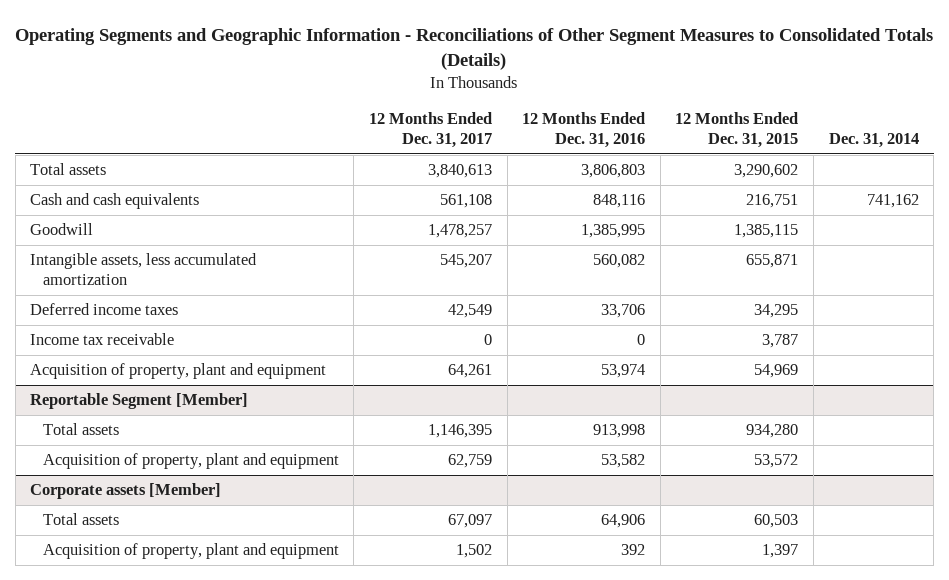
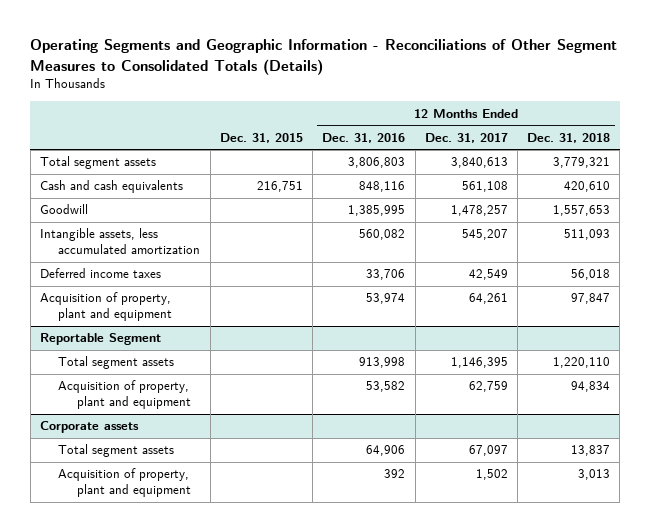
- | 12 Months Ended Dec. 31, 2017 | 12 Months Ended Dec. 31, 2016 | 12 Months Ended Dec. 31, 2015 | Dec. 31, 2014
+ | Dec. 31, 2015 | 12 Months Ended Dec. 31, 2016 | 12 Months Ended Dec. 31, 2017 | 12 Months Ended Dec. 31, 2018
- Total assets | 3,840,613 | 3,806,803 | 3,290,602 |
+ Total segment assets | | 3,806,803 | 3,840,613 | 3,779,321
- Income tax receivable | 0 | 0 | 3,787 |
- Reportable Segment [Member]
- Total assets | 1,146,395 | 913,998 | 934,280 |
+ Reportable Segment
+ Total segment assets | | 913,998 | 1,146,395 | 1,220,110
- Corporate assets [Member]
- Total assets | 67,097 | 64,906 | 60,503 |
+ Corporate assets
+ Total segment assets | | 64,906 | 67,097 | 13,837

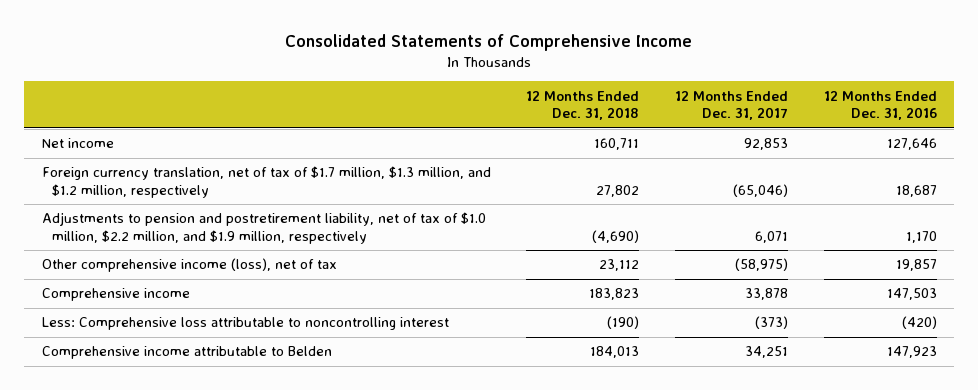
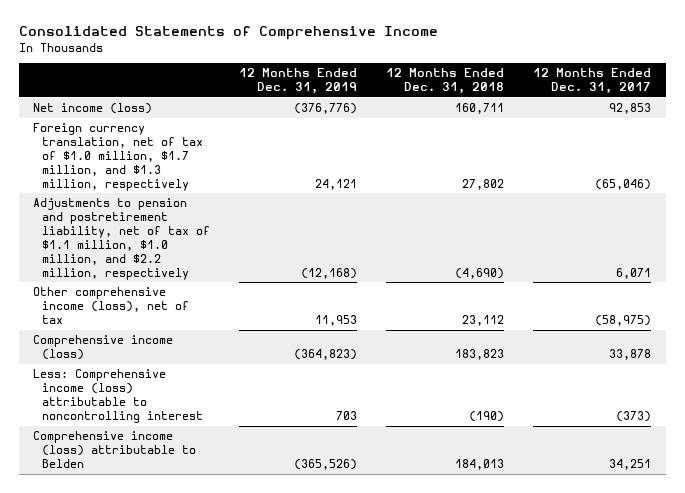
- | 12 Months Ended Dec. 31, 2018 | 12 Months Ended Dec. 31, 2017 | 12 Months Ended Dec. 31, 2016
+ | 12 Months Ended Dec. 31, 2019 | 12 Months Ended Dec. 31, 2018 | 12 Months Ended Dec. 31, 2017
- Net income | 160,711 | 92,853 | 127,646
- Foreign currency translation, net of tax of $1.7 million, $1.3 million, and $1.2 million, respectively | 27,802 | (65,046) | 18,687
- Adjustments to pension and postretirement liability, net of tax of $1.0 million, $2.2 million, and $1.9 million, respectively | (4,690) | 6,071 | 1,170
+ Net income (loss) | (376,776) | 160,711 | 92,853
+ Foreign currency translation, net of tax of $1.0 million, $1.7 million, and $1.3 million, respectively | 24,121 | 27,802 | (65,046)
+ Adjustments to pension and postretirement liability, net of tax of $1.1 million, $1.0 million, and $2.2 million, respectively | (12,168) | (4,690) | 6,071
- Comprehensive income | 183,823 | 33,878 | 147,503
- Less: Comprehensive loss attributable to noncontrolling interest | (190) | (373) | (420)
- Comprehensive income attributable to Belden | 184,013 | 34,251 | 147,923
+ Comprehensive income (loss) | (364,823) | 183,823 | 33,878
+ Less: Comprehensive income (loss) attributable to noncontrolling interest | 703 | (190) | (373)
+ Comprehensive income (loss) attributable to Belden | (365,526) | 184,013 | 34,251

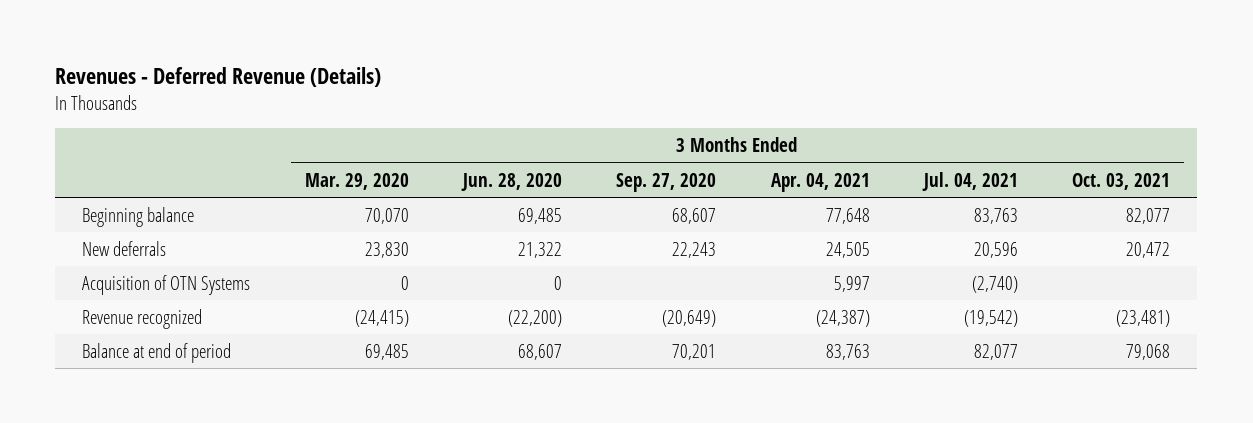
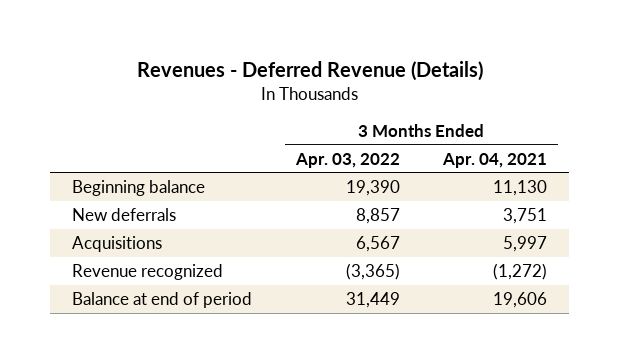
- | 3 Months Ended Mar. 29, 2020 | 3 Months Ended Jun. 28, 2020 | 3 Months Ended Sep. 27, 2020 | 3 Months Ended Apr. 04, 2021 | 3 Months Ended Jul. 04, 2021 | 3 Months Ended Oct. 03, 2021
+ | 3 Months Ended Apr. 03, 2022 | 3 Months Ended Apr. 04, 2021
- Beginning balance | 70,070 | 69,485 | 68,607 | 77,648 | 83,763 | 82,077
- New deferrals | 23,830 | 21,322 | 22,243 | 24,505 | 20,596 | 20,472
- Acquisition of OTN Systems | 0 | 0 | | 5,997 | (2,740) |
- Revenue recognized | (24,415) | (22,200) | (20,649) | (24,387) | (19,542) | (23,481)
- Balance at end of period | 69,485 | 68,607 | 70,201 | 83,763 | 82,077 | 79,068
+ Beginning balance | 19,390 | 11,130
+ New deferrals | 8,857 | 3,751
+ Acquisitions | 6,567 | 5,997
+ Revenue recognized | (3,365) | (1,272)
+ Balance at end of period | 31,449 | 19,606

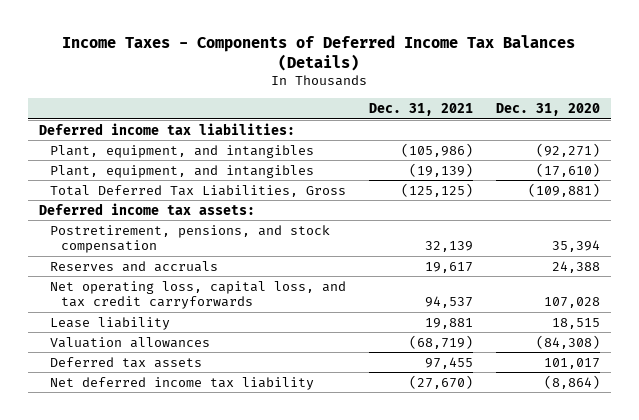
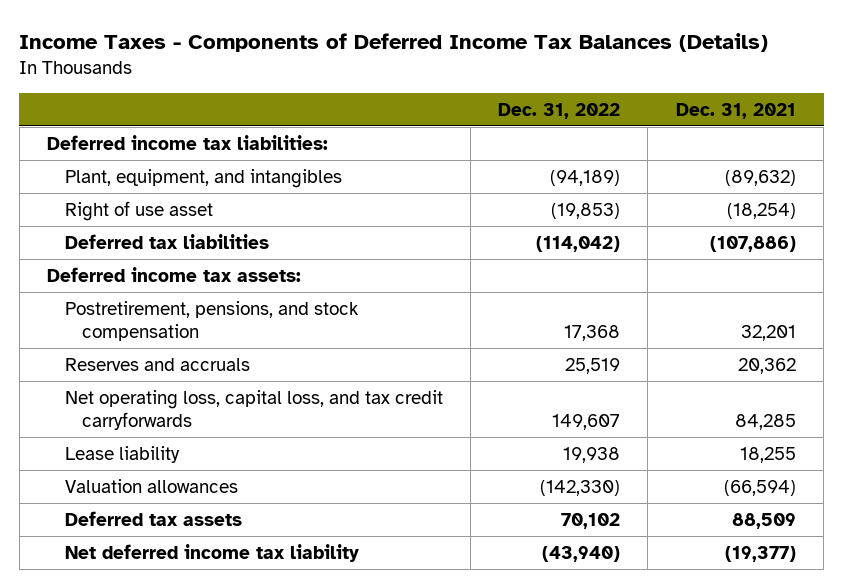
- | Dec. 31, 2021 | Dec. 31, 2020
+ | Dec. 31, 2022 | Dec. 31, 2021
- Plant, equipment, and intangibles | (105,986) | (92,271)
- Plant, equipment, and intangibles | (19,139) | (17,610)
- Total Deferred Tax Liabilities, Gross | (125,125) | (109,881)
+ Plant, equipment, and intangibles | (94,189) | (89,632)
+ Right of use asset | (19,853) | (18,254)
+ Deferred tax liabilities | (114,042) | (107,886)
- Postretirement, pensions, and stock compensation | 32,139 | 35,394
- Reserves and accruals | 19,617 | 24,388
- Net operating loss, capital loss, and tax credit carryforwards | 94,537 | 107,028
- Lease liability | 19,881 | 18,515
- Valuation allowances | (68,719) | (84,308)
- Deferred tax assets | 97,455 | 101,017
- Net deferred income tax liability | (27,670) | (8,864)
+ Postretirement, pensions, and stock compensation | 17,368 | 32,201
+ Reserves and accruals | 25,519 | 20,362
+ Net operating loss, capital loss, and tax credit carryforwards | 149,607 | 84,285
+ Lease liability | 19,938 | 18,255
+ Valuation allowances | (142,330) | (66,594)
+ Deferred tax assets | 70,102 | 88,509
+ Net deferred income tax liability | (43,940) | (19,377)

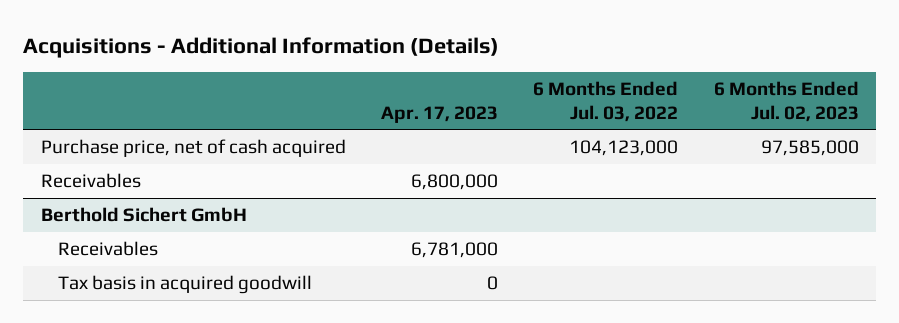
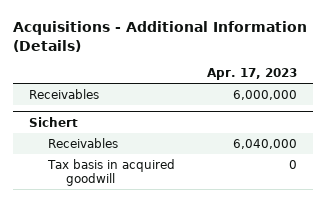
- | Apr. 17, 2023 | 6 Months Ended Jul. 03, 2022 | 6 Months Ended Jul. 02, 2023
+ | Apr. 17, 2023
- Purchase price, net of cash acquired | | 104,123,000 | 97,585,000
- Receivables | 6,800,000 | |
- Berthold Sichert GmbH
- Receivables | 6,781,000 | |
+ Receivables | 6,000,000
+ Sichert
+ Receivables | 6,040,000

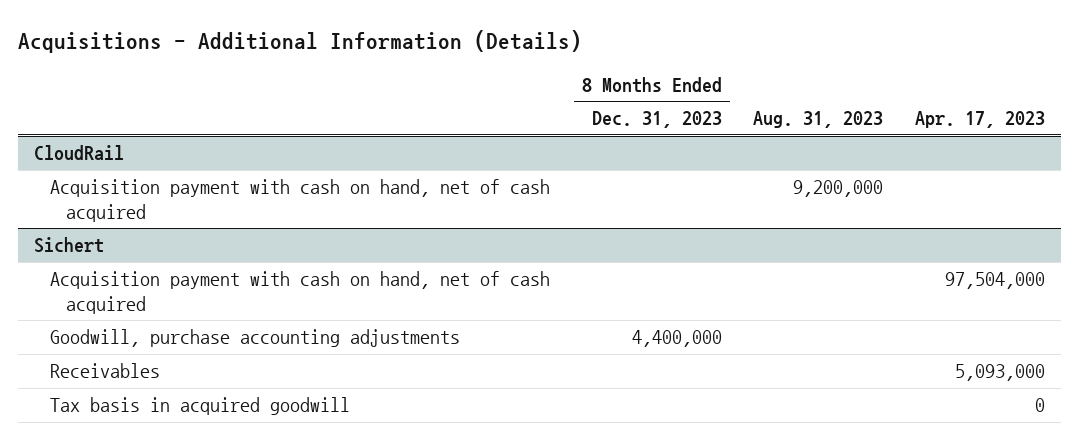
- | Apr. 17, 2023
+ | 8 Months Ended Dec. 31, 2023 | Aug. 31, 2023 | Apr. 17, 2023
- Receivables | 6,000,000
+ CloudRail
+ Acquisition payment with cash on hand, net of cash acquired | | 9,200,000 |
@ Sichert
- Receivables | 6,040,000
+ Acquisition payment with cash on hand, net of cash acquired | | | 97,504,000
+ Goodwill, purchase accounting adjustments | 4,400,000 | |
+ Receivables | | | 5,093,000

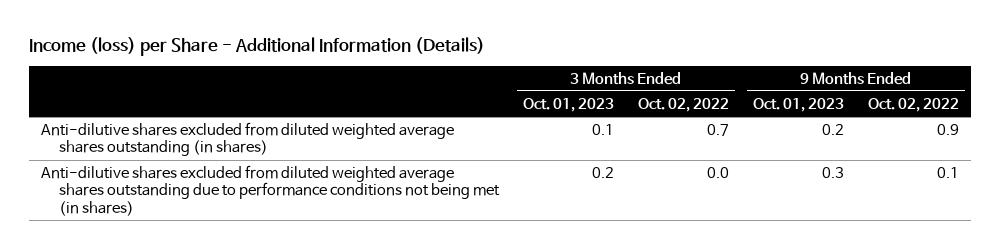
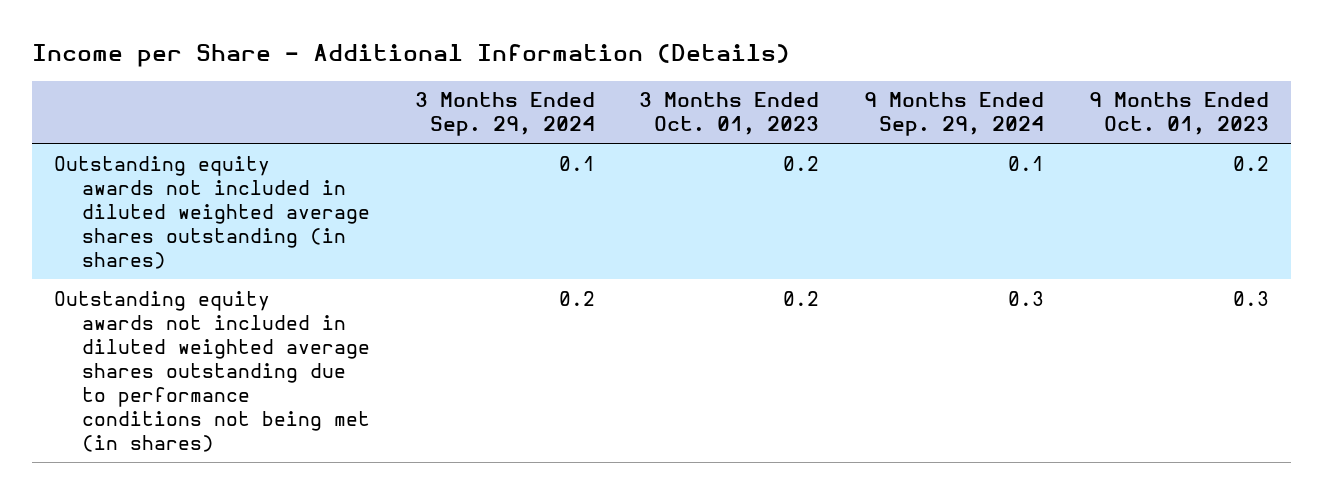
- Income (loss) per Share - Additional Information (Details)
+ Income per Share - Additional Information (Details)
- | 3 Months Ended Oct. 01, 2023 | 3 Months Ended Oct. 02, 2022 | 9 Months Ended Oct. 01, 2023 | 9 Months Ended Oct. 02, 2022
+ | 3 Months Ended Sep. 29, 2024 | 3 Months Ended Oct. 01, 2023 | 9 Months Ended Sep. 29, 2024 | 9 Months Ended Oct. 01, 2023
- Anti-dilutive shares excluded from diluted weighted average shares outstanding (in shares) | 0.1 | 0.7 | 0.2 | 0.9
- Anti-dilutive shares excluded from diluted weighted average shares outstanding due to performance conditions not being met (in shares) | 0.2 | 0.0 | 0.3 | 0.1
+ Outstanding equity awards not included in diluted weighted average shares outstanding (in shares) | 0.1 | 0.2 | 0.1 | 0.2
+ Outstanding equity awards not included in diluted weighted average shares outstanding due to performance conditions not being met (in shares) | 0.2 | 0.2 | 0.3 | 0.3

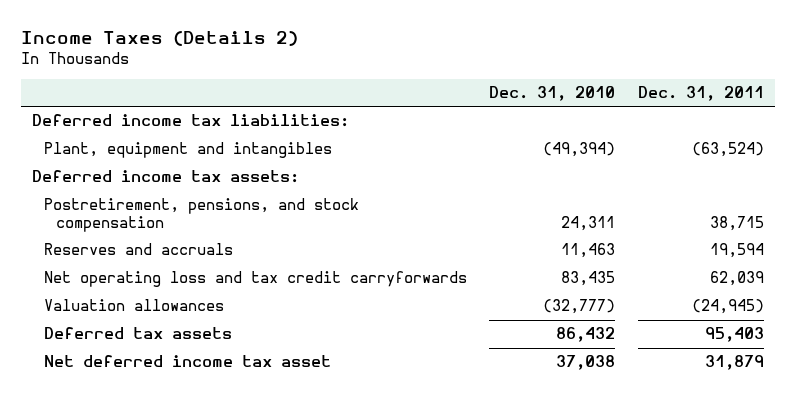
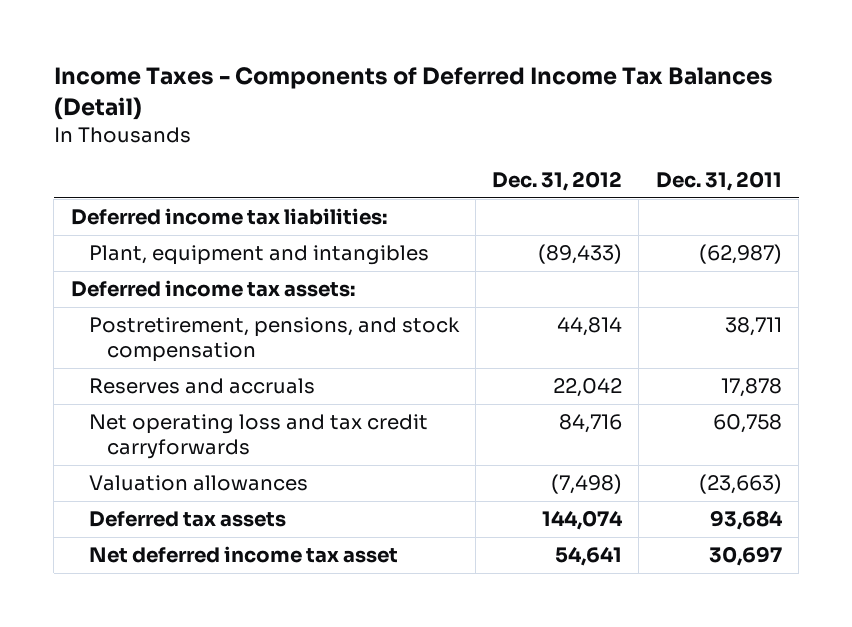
- Income Taxes (Details 2)
+ Income Taxes - Components of Deferred Income Tax Balances (Detail)
- | Dec. 31, 2010 | Dec. 31, 2011
+ | Dec. 31, 2012 | Dec. 31, 2011
- Plant, equipment and intangibles | (49,394) | (63,524)
+ Plant, equipment and intangibles | (89,433) | (62,987)
- Postretirement, pensions, and stock compensation | 24,311 | 38,715
- Reserves and accruals | 11,463 | 19,594
- Net operating loss and tax credit carryforwards | 83,435 | 62,039
- Valuation allowances | (32,777) | (24,945)
- Deferred tax assets | 86,432 | 95,403
- Net deferred income tax asset | 37,038 | 31,879
+ Postretirement, pensions, and stock compensation | 44,814 | 38,711
+ Reserves and accruals | 22,042 | 17,878
+ Net operating loss and tax credit carryforwards | 84,716 | 60,758
+ Valuation allowances | (7,498) | (23,663)
+ Deferred tax assets | 144,074 | 93,684
+ Net deferred income tax asset | 54,641 | 30,697

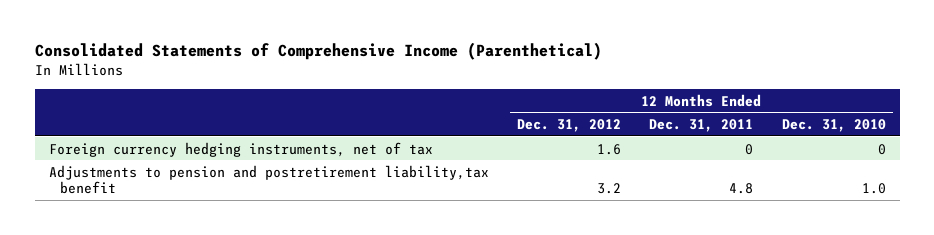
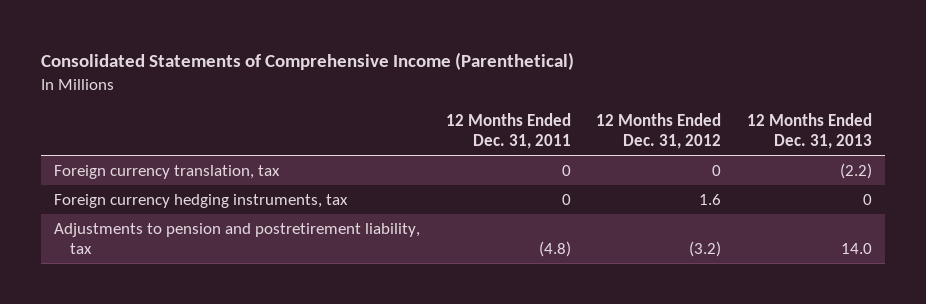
- | 12 Months Ended Dec. 31, 2012 | 12 Months Ended Dec. 31, 2011 | 12 Months Ended Dec. 31, 2010
+ | 12 Months Ended Dec. 31, 2011 | 12 Months Ended Dec. 31, 2012 | 12 Months Ended Dec. 31, 2013
- Foreign currency hedging instruments, net of tax | 1.6 | 0 | 0
- Adjustments to pension and postretirement liability,tax benefit | 3.2 | 4.8 | 1.0
+ Foreign currency translation, tax | 0 | 0 | (2.2)
+ Foreign currency hedging instruments, tax | 0 | 1.6 | 0
+ Adjustments to pension and postretirement liability, tax | (4.8) | (3.2) | 14.0

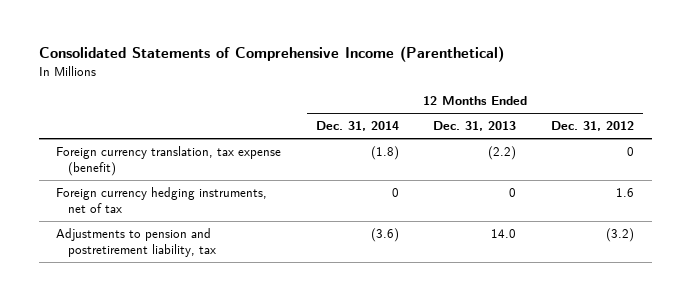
- | 12 Months Ended Dec. 31, 2011 | 12 Months Ended Dec. 31, 2012 | 12 Months Ended Dec. 31, 2013
+ | 12 Months Ended Dec. 31, 2014 | 12 Months Ended Dec. 31, 2013 | 12 Months Ended Dec. 31, 2012
- Foreign currency translation, tax | 0 | 0 | (2.2)
- Foreign currency hedging instruments, tax | 0 | 1.6 | 0
+ Foreign currency translation, tax expense (benefit) | (1.8) | (2.2) | 0
+ Foreign currency hedging instruments, net of tax | 0 | 0 | 1.6

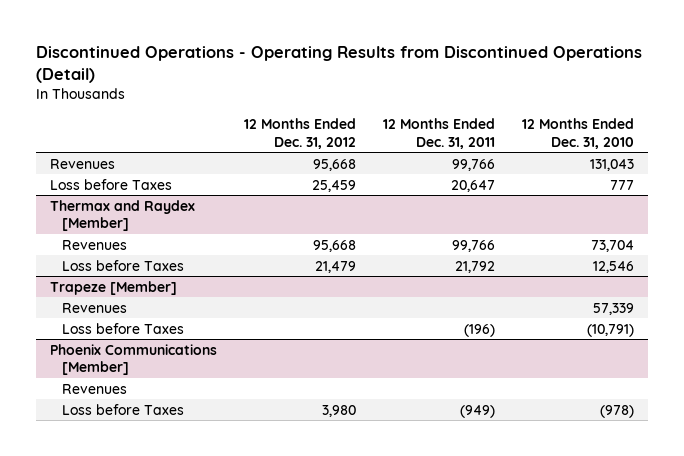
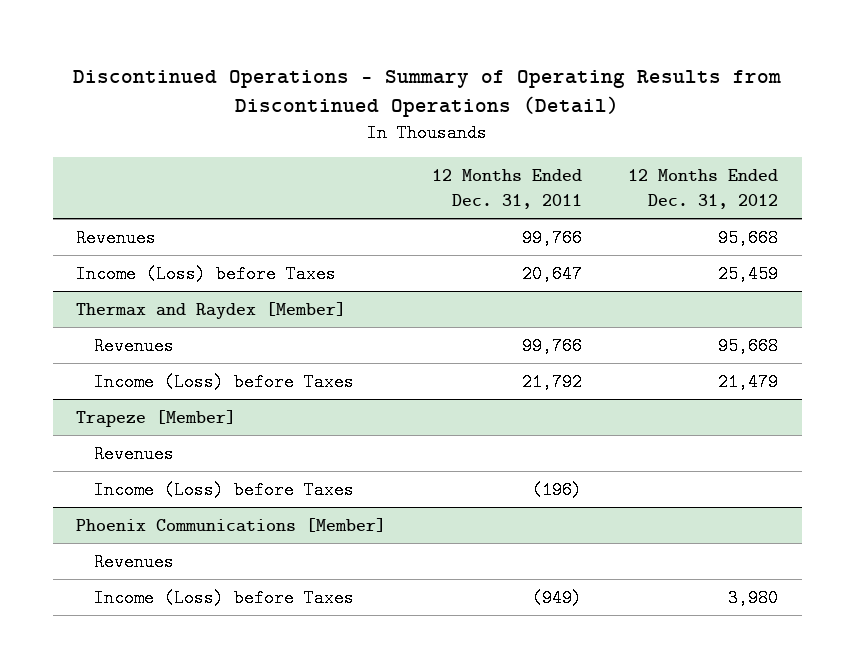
- Discontinued Operations - Operating Results from Discontinued Operations (Detail)
+ Discontinued Operations - Summary of Operating Results from Discontinued Operations (Detail)
- | 12 Months Ended Dec. 31, 2012 | 12 Months Ended Dec. 31, 2011 | 12 Months Ended Dec. 31, 2010
+ | 12 Months Ended Dec. 31, 2011 | 12 Months Ended Dec. 31, 2012
- Loss before Taxes | 25,459 | 20,647 | 777
+ Income (Loss) before Taxes | 20,647 | 25,459
@ Thermax and Raydex [Member]
- Loss before Taxes | 21,479 | 21,792 | 12,546
+ Income (Loss) before Taxes | 21,792 | 21,479
@ Trapeze [Member]
- Loss before Taxes | | (196) | (10,791)
+ Income (Loss) before Taxes | (196) |
@ Phoenix Communications [Member]
- Loss before Taxes | 3,980 | (949) | (978)
+ Income (Loss) before Taxes | (949) | 3,980

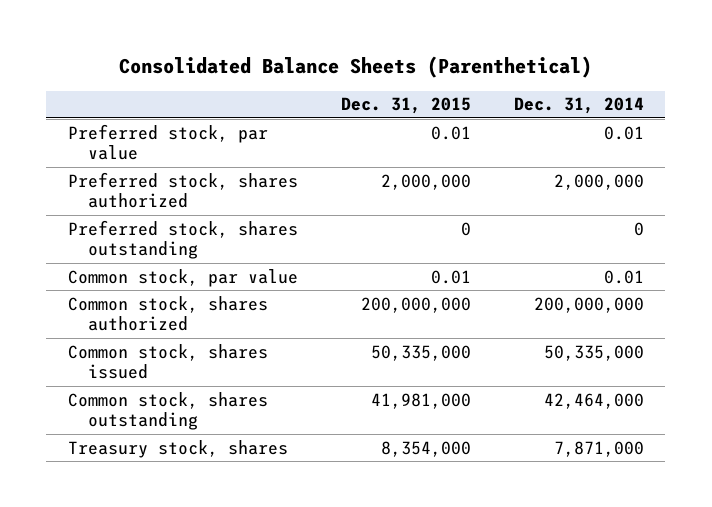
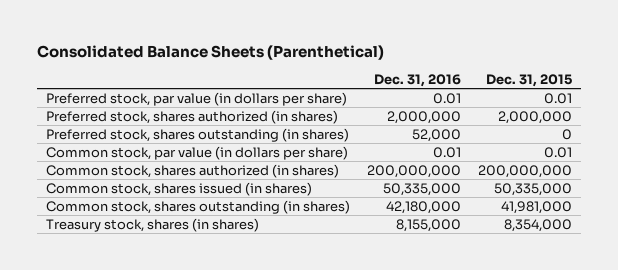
- | Dec. 31, 2015 | Dec. 31, 2014
+ | Dec. 31, 2016 | Dec. 31, 2015
- Preferred stock, par value | 0.01 | 0.01
- Preferred stock, shares authorized | 2,000,000 | 2,000,000
- Preferred stock, shares outstanding | 0 | 0
- Common stock, par value | 0.01 | 0.01
- Common stock, shares authorized | 200,000,000 | 200,000,000
- Common stock, shares issued | 50,335,000 | 50,335,000
- Common stock, shares outstanding | 41,981,000 | 42,464,000
- Treasury stock, shares | 8,354,000 | 7,871,000
+ Preferred stock, par value (in dollars per share) | 0.01 | 0.01
+ Preferred stock, shares authorized (in shares) | 2,000,000 | 2,000,000
+ Preferred stock, shares outstanding (in shares) | 52,000 | 0
+ Common stock, par value (in dollars per share) | 0.01 | 0.01
+ Common stock, shares authorized (in shares) | 200,000,000 | 200,000,000
+ Common stock, shares issued (in shares) | 50,335,000 | 50,335,000
+ Common stock, shares outstanding (in shares) | 42,180,000 | 41,981,000
+ Treasury stock, shares (in shares) | 8,155,000 | 8,354,000

